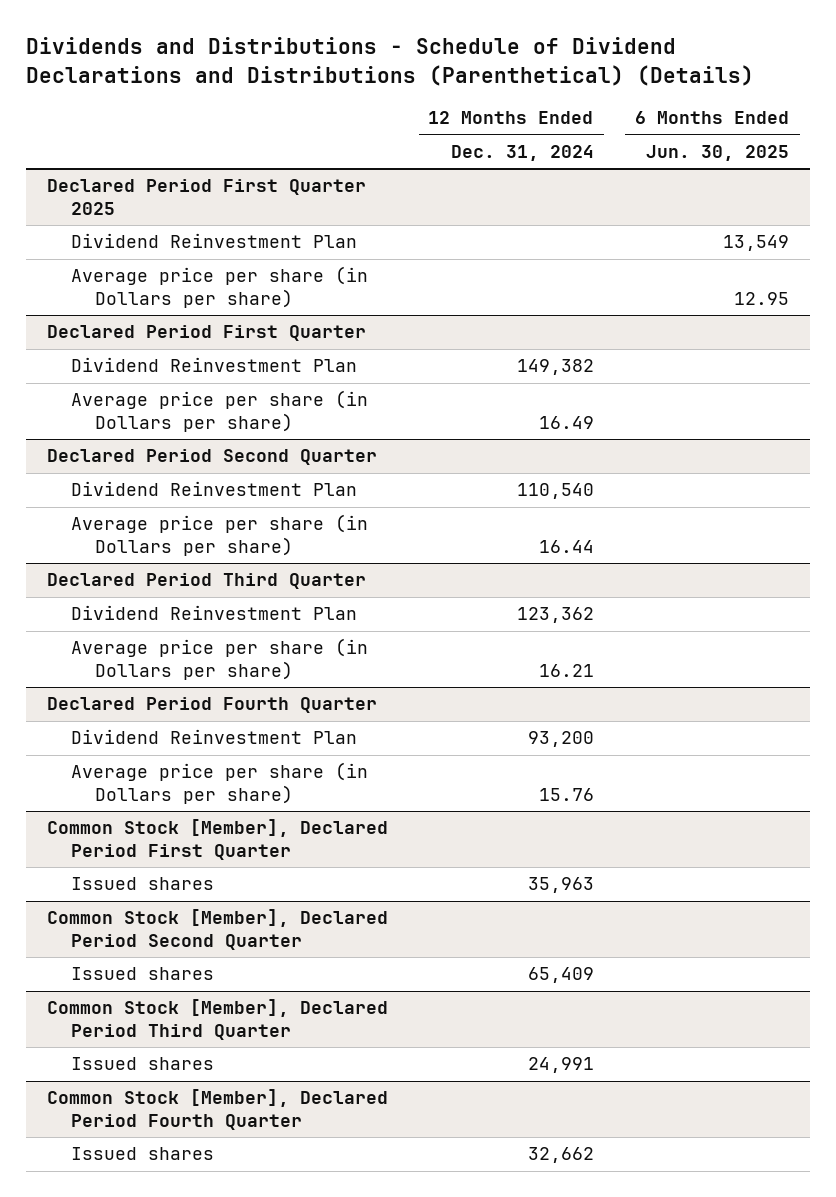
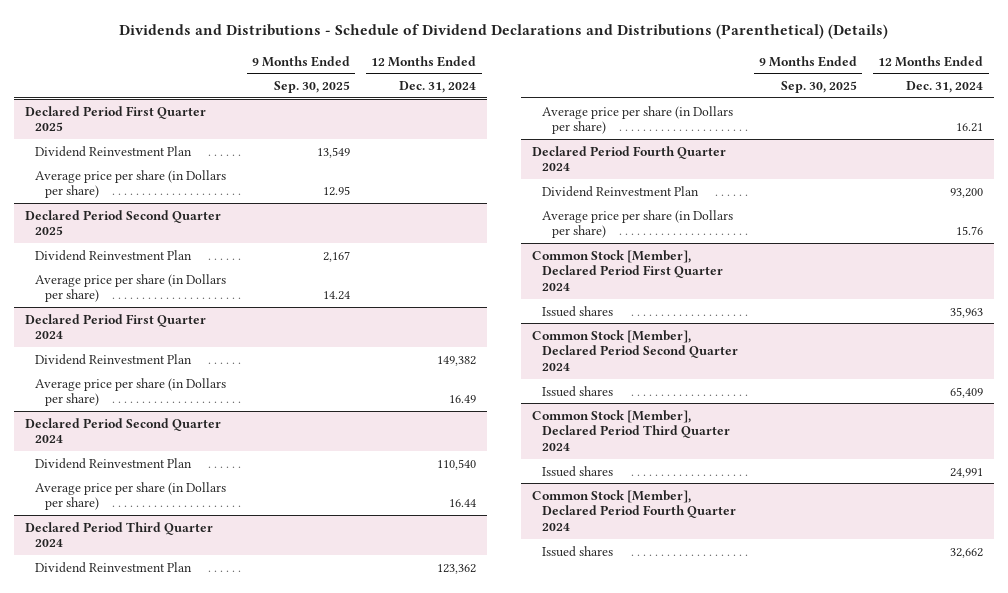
- | 12 Months Ended Dec. 31, 2024 | 6 Months Ended Jun. 30, 2025
+ | 9 Months Ended Sep. 30, 2025 | 12 Months Ended Dec. 31, 2024
- Declared Period First Quarter
+ Declared Period Second Quarter 2025
+ Dividend Reinvestment Plan | 2,167 |
+ Average price per share (in Dollars per share) | 14.24 |
+ Declared Period First Quarter 2024
- Declared Period Second Quarter
+ Declared Period Second Quarter 2024
- Declared Period Third Quarter
+ Declared Period Third Quarter 2024
- Declared Period Fourth Quarter
+ Declared Period Fourth Quarter 2024
- Common Stock [Member], Declared Period First Quarter
+ Common Stock [Member], Declared Period First Quarter 2024
- Common Stock [Member], Declared Period Second Quarter
+ Common Stock [Member], Declared Period Second Quarter 2024
- Common Stock [Member], Declared Period Third Quarter
+ Common Stock [Member], Declared Period Third Quarter 2024
- Common Stock [Member], Declared Period Fourth Quarter
+ Common Stock [Member], Declared Period Fourth Quarter 2024

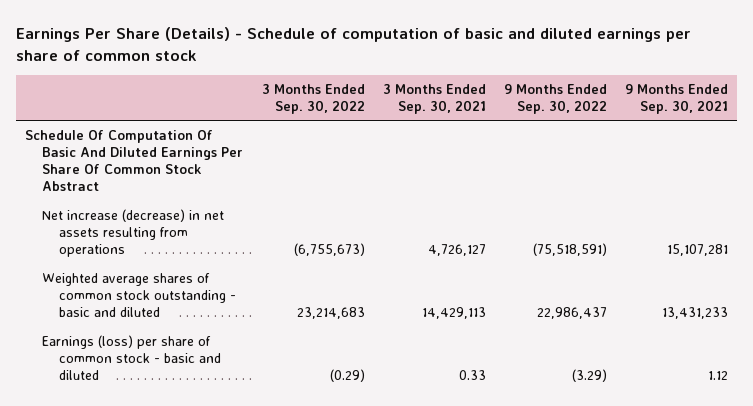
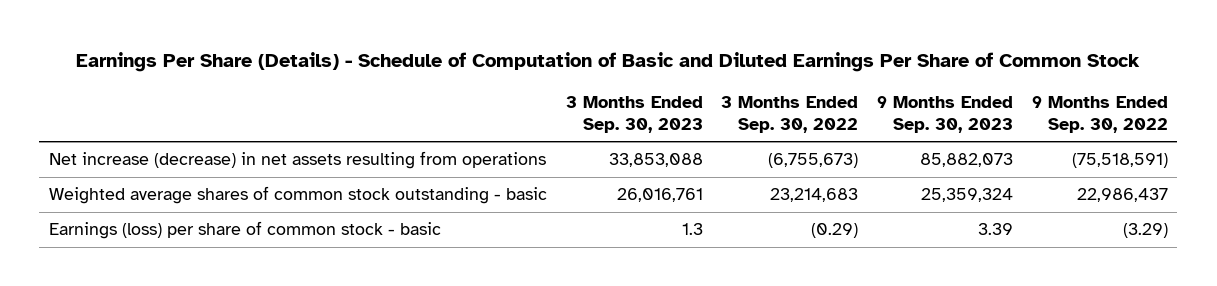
- Earnings Per Share (Details) - Schedule of computation of basic and diluted earnings per share of common stock
+ Earnings Per Share (Details) - Schedule of Computation of Basic and Diluted Earnings Per Share of Common Stock
- | 3 Months Ended Sep. 30, 2022 | 3 Months Ended Sep. 30, 2021 | 9 Months Ended Sep. 30, 2022 | 9 Months Ended Sep. 30, 2021
+ | 3 Months Ended Sep. 30, 2023 | 3 Months Ended Sep. 30, 2022 | 9 Months Ended Sep. 30, 2023 | 9 Months Ended Sep. 30, 2022
- Schedule Of Computation Of Basic And Diluted Earnings Per Share Of Common Stock Abstract
- Weighted average shares of common stock outstanding - basic and diluted | 23,214,683 | 14,429,113 | 22,986,437 | 13,431,233
- Earnings (loss) per share of common stock - basic and diluted | (0.29) | 0.33 | (3.29) | 1.12
+ Weighted average shares of common stock outstanding - basic | 26,016,761 | 23,214,683 | 25,359,324 | 22,986,437
+ Earnings (loss) per share of common stock - basic | 1.3 | (0.29) | 3.39 | (3.29)

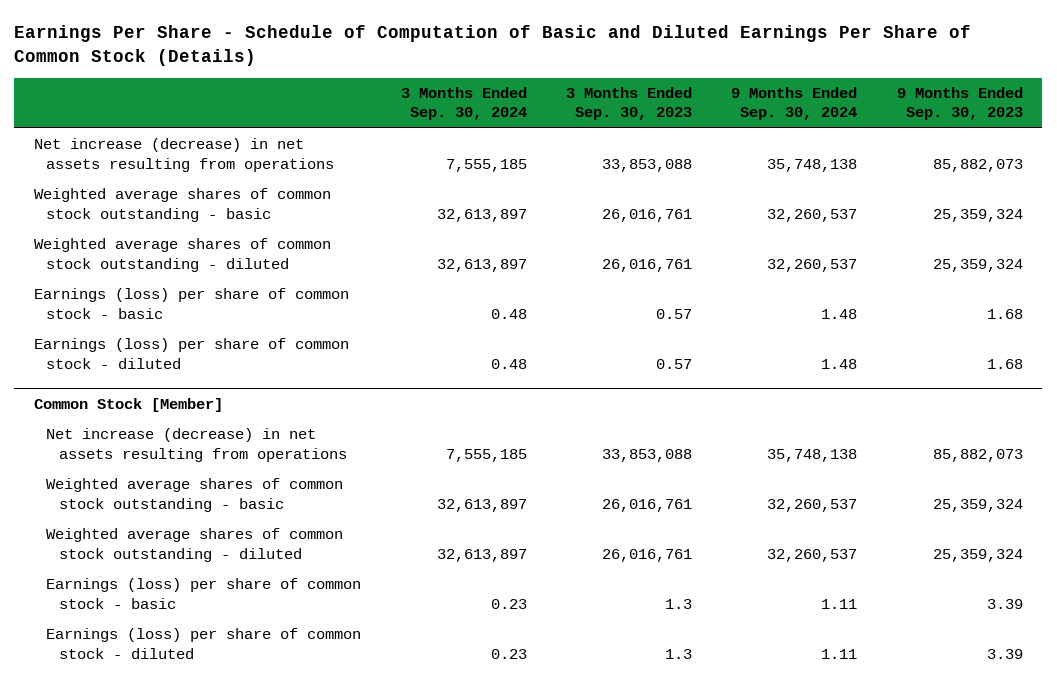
- Earnings Per Share (Details) - Schedule of Computation of Basic and Diluted Earnings Per Share of Common Stock
+ Earnings Per Share - Schedule of Computation of Basic and Diluted Earnings Per Share of Common Stock (Details)
- | 3 Months Ended Sep. 30, 2023 | 3 Months Ended Sep. 30, 2022 | 9 Months Ended Sep. 30, 2023 | 9 Months Ended Sep. 30, 2022
+ | 3 Months Ended Sep. 30, 2024 | 3 Months Ended Sep. 30, 2023 | 9 Months Ended Sep. 30, 2024 | 9 Months Ended Sep. 30, 2023
+ Weighted average shares of common stock outstanding - diluted | 32,613,897 | 26,016,761 | 32,260,537 | 25,359,324
+ Earnings (loss) per share of common stock - basic | 0.48 | 0.57 | 1.48 | 1.68
+ Earnings (loss) per share of common stock - diluted | 0.48 | 0.57 | 1.48 | 1.68
+ Common Stock [Member]
+ Net increase (decrease) in net assets resulting from operations | 7,555,185 | 33,853,088 | 35,748,138 | 85,882,073
+ Weighted average shares of common stock outstanding - basic | 32,613,897 | 26,016,761 | 32,260,537 | 25,359,324
+ Weighted average shares of common stock outstanding - diluted | 32,613,897 | 26,016,761 | 32,260,537 | 25,359,324
+ Earnings (loss) per share of common stock - diluted | 0.23 | 1.3 | 1.11 | 3.39

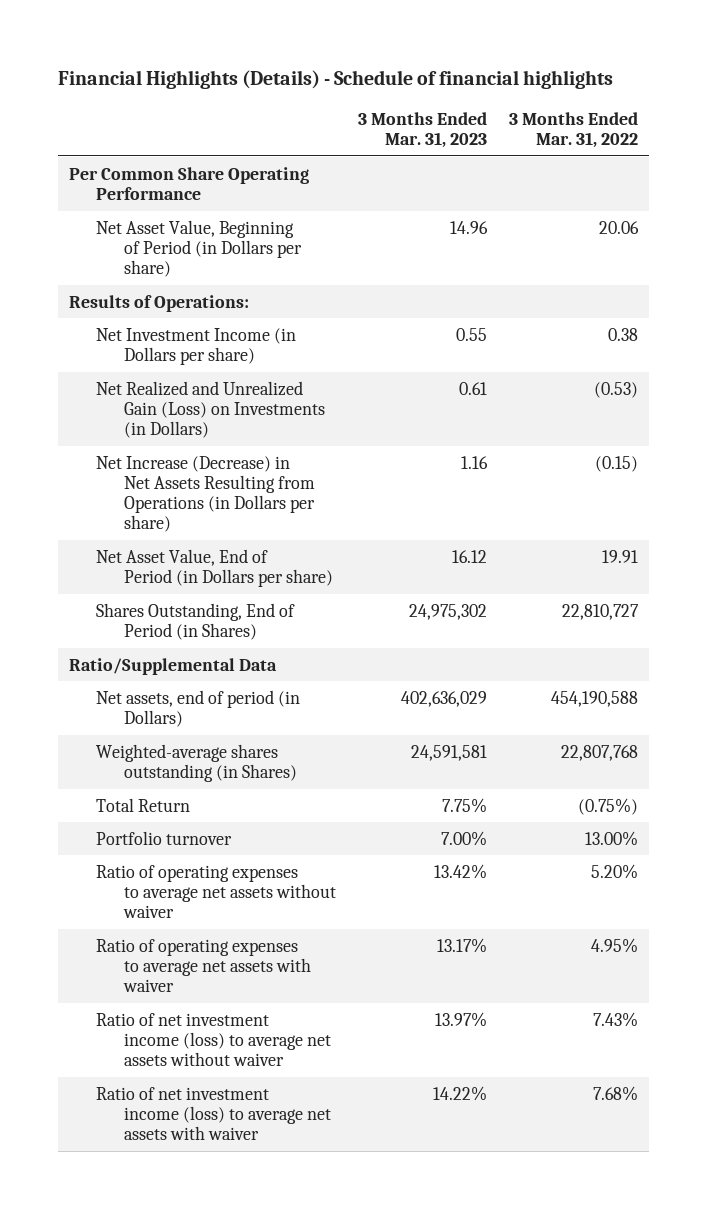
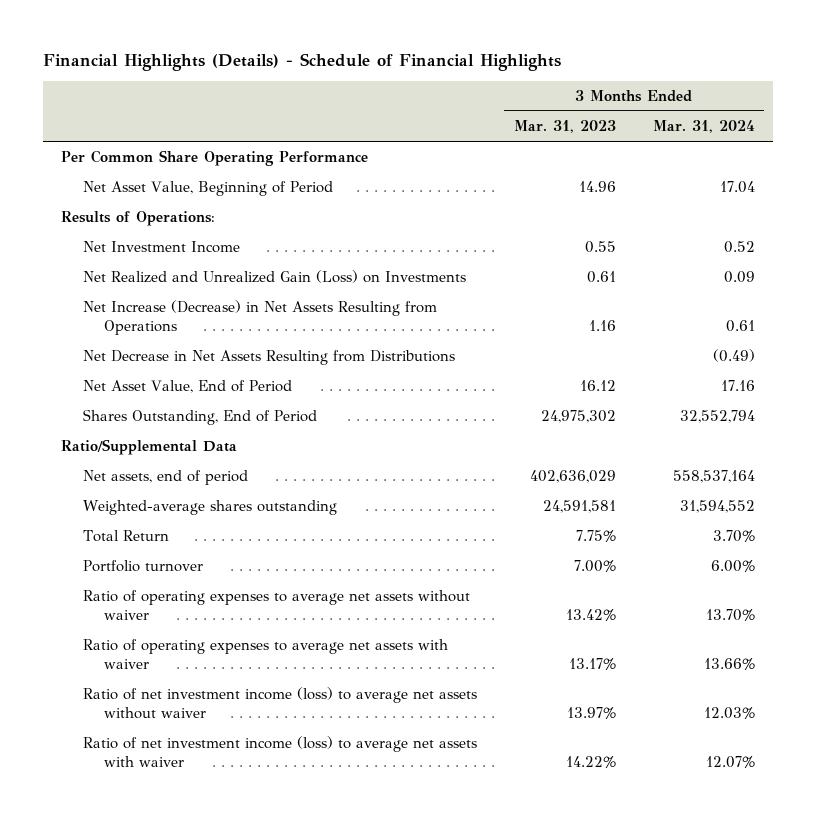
- Financial Highlights (Details) - Schedule of financial highlights
+ Financial Highlights (Details) - Schedule of Financial Highlights
- | 3 Months Ended Mar. 31, 2023 | 3 Months Ended Mar. 31, 2022
+ | 3 Months Ended Mar. 31, 2023 | 3 Months Ended Mar. 31, 2024
- Net Asset Value, Beginning of Period (in Dollars per share) | 14.96 | 20.06
+ Net Asset Value, Beginning of Period | 14.96 | 17.04
- Net Investment Income (in Dollars per share) | 0.55 | 0.38
- Net Realized and Unrealized Gain (Loss) on Investments (in Dollars) | 0.61 | (0.53)
- Net Increase (Decrease) in Net Assets Resulting from Operations (in Dollars per share) | 1.16 | (0.15)
- Net Asset Value, End of Period (in Dollars per share) | 16.12 | 19.91
- Shares Outstanding, End of Period (in Shares) | 24,975,302 | 22,810,727
+ Net Investment Income | 0.55 | 0.52
+ Net Realized and Unrealized Gain (Loss) on Investments | 0.61 | 0.09
+ Net Increase (Decrease) in Net Assets Resulting from Operations | 1.16 | 0.61
+ Net Decrease in Net Assets Resulting from Distributions | | (0.49)
+ Net Asset Value, End of Period | 16.12 | 17.16
+ Shares Outstanding, End of Period | 24,975,302 | 32,552,794
- Net assets, end of period (in Dollars) | 402,636,029 | 454,190,588
- Weighted-average shares outstanding (in Shares) | 24,591,581 | 22,807,768
+ Net assets, end of period | 402,636,029 | 558,537,164
+ Weighted-average shares outstanding | 24,591,581 | 31,594,552

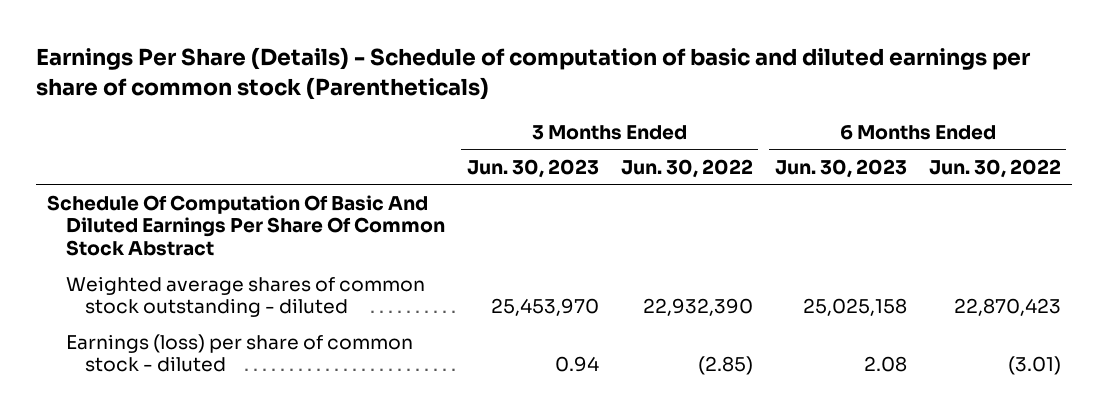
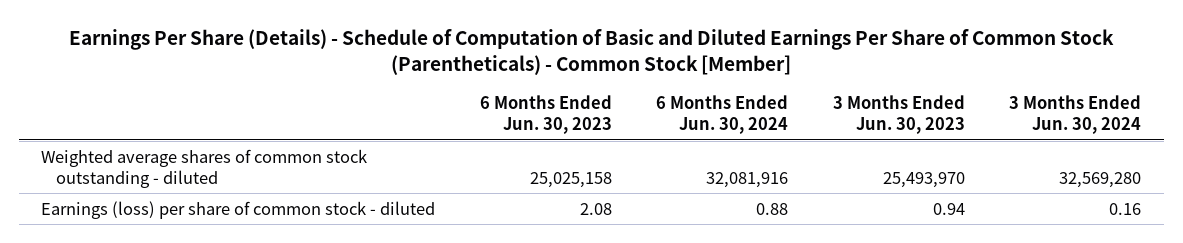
- Earnings Per Share (Details) - Schedule of computation of basic and diluted earnings per share of common stock (Parentheticals)
+ Earnings Per Share (Details) - Schedule of Computation of Basic and Diluted Earnings Per Share of Common Stock (Parentheticals) - Common Stock [Member]
- | 3 Months Ended Jun. 30, 2023 | 3 Months Ended Jun. 30, 2022 | 6 Months Ended Jun. 30, 2023 | 6 Months Ended Jun. 30, 2022
+ | 6 Months Ended Jun. 30, 2023 | 6 Months Ended Jun. 30, 2024 | 3 Months Ended Jun. 30, 2023 | 3 Months Ended Jun. 30, 2024
- Schedule Of Computation Of Basic And Diluted Earnings Per Share Of Common Stock Abstract
- Weighted average shares of common stock outstanding - diluted | 25,453,970 | 22,932,390 | 25,025,158 | 22,870,423
+ Weighted average shares of common stock outstanding - diluted | 25,025,158 | 32,081,916 | 25,493,970 | 32,569,280

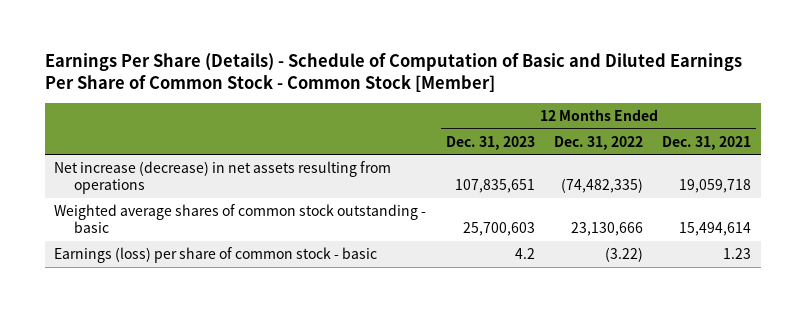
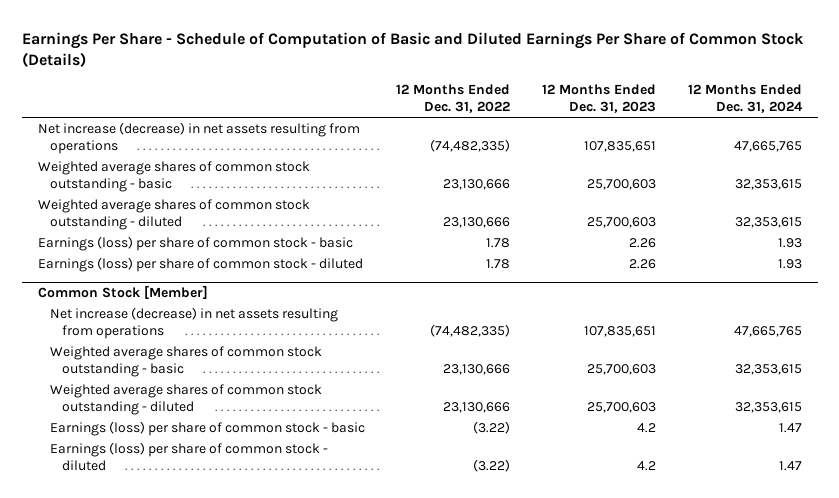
- Earnings Per Share (Details) - Schedule of Computation of Basic and Diluted Earnings Per Share of Common Stock - Common Stock [Member]
+ Earnings Per Share - Schedule of Computation of Basic and Diluted Earnings Per Share of Common Stock (Details)
- | 12 Months Ended Dec. 31, 2023 | 12 Months Ended Dec. 31, 2022 | 12 Months Ended Dec. 31, 2021
+ | 12 Months Ended Dec. 31, 2022 | 12 Months Ended Dec. 31, 2023 | 12 Months Ended Dec. 31, 2024
+ Weighted average shares of common stock outstanding - diluted | 23,130,666 | 25,700,603 | 32,353,615
+ Earnings (loss) per share of common stock - basic | 1.78 | 2.26 | 1.93
+ Earnings (loss) per share of common stock - diluted | 1.78 | 2.26 | 1.93
+ Common Stock [Member]
+ Net increase (decrease) in net assets resulting from operations | (74,482,335) | 107,835,651 | 47,665,765
+ Weighted average shares of common stock outstanding - basic | 23,130,666 | 25,700,603 | 32,353,615
+ Weighted average shares of common stock outstanding - diluted | 23,130,666 | 25,700,603 | 32,353,615
+ Earnings (loss) per share of common stock - diluted | (3.22) | 4.2 | 1.47

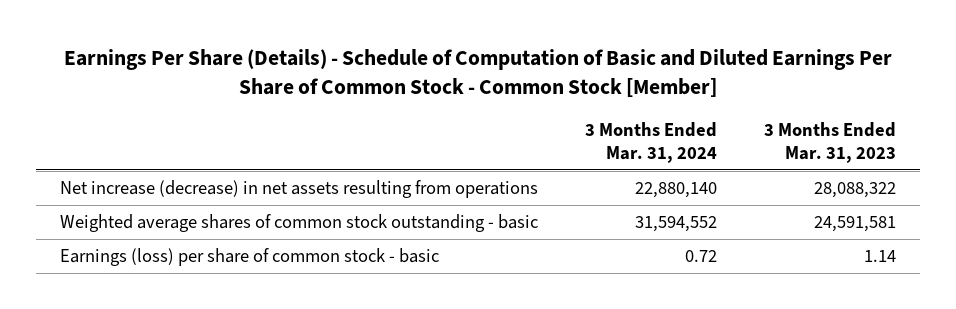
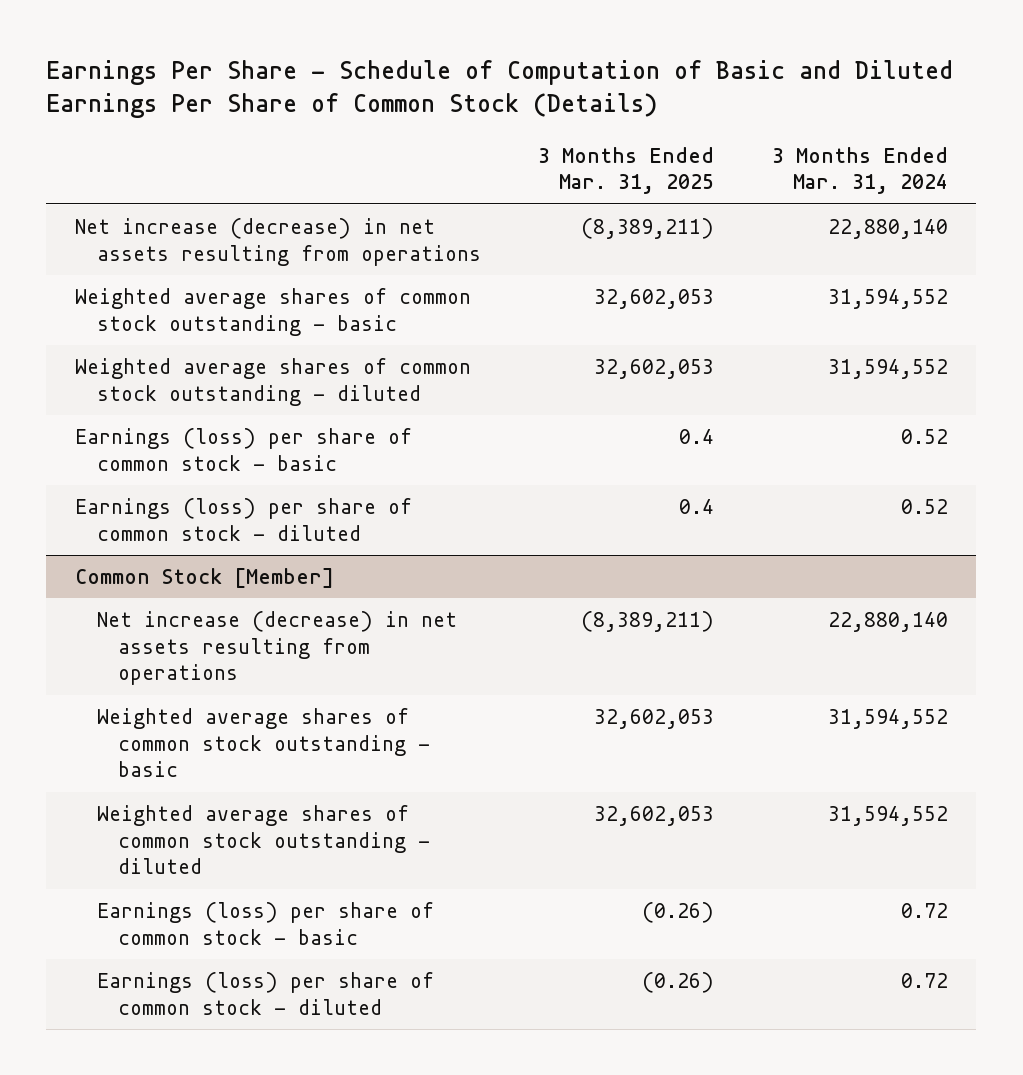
- Earnings Per Share (Details) - Schedule of Computation of Basic and Diluted Earnings Per Share of Common Stock - Common Stock [Member]
+ Earnings Per Share - Schedule of Computation of Basic and Diluted Earnings Per Share of Common Stock (Details)
- | 3 Months Ended Mar. 31, 2024 | 3 Months Ended Mar. 31, 2023
+ | 3 Months Ended Mar. 31, 2025 | 3 Months Ended Mar. 31, 2024
+ Weighted average shares of common stock outstanding - diluted | 32,602,053 | 31,594,552
+ Earnings (loss) per share of common stock - basic | 0.4 | 0.52
+ Earnings (loss) per share of common stock - diluted | 0.4 | 0.52
+ Common Stock [Member]
+ Net increase (decrease) in net assets resulting from operations | (8,389,211) | 22,880,140
+ Weighted average shares of common stock outstanding - basic | 32,602,053 | 31,594,552
+ Weighted average shares of common stock outstanding - diluted | 32,602,053 | 31,594,552
+ Earnings (loss) per share of common stock - diluted | (0.26) | 0.72

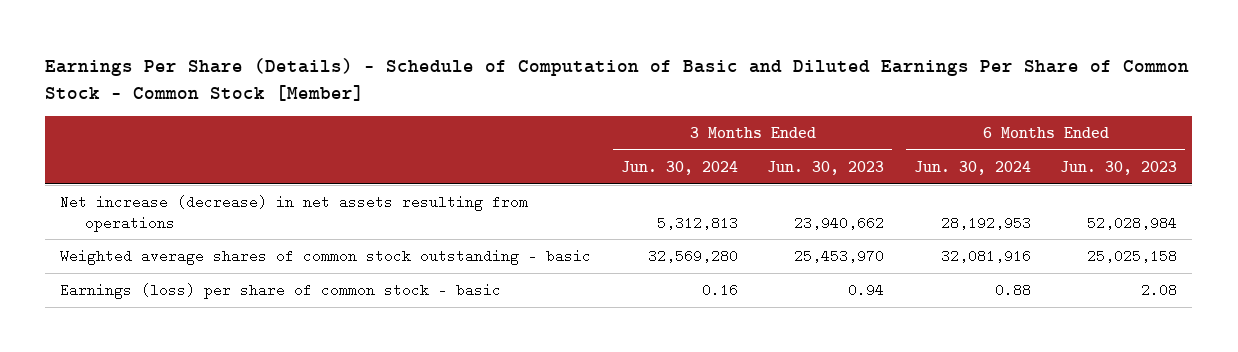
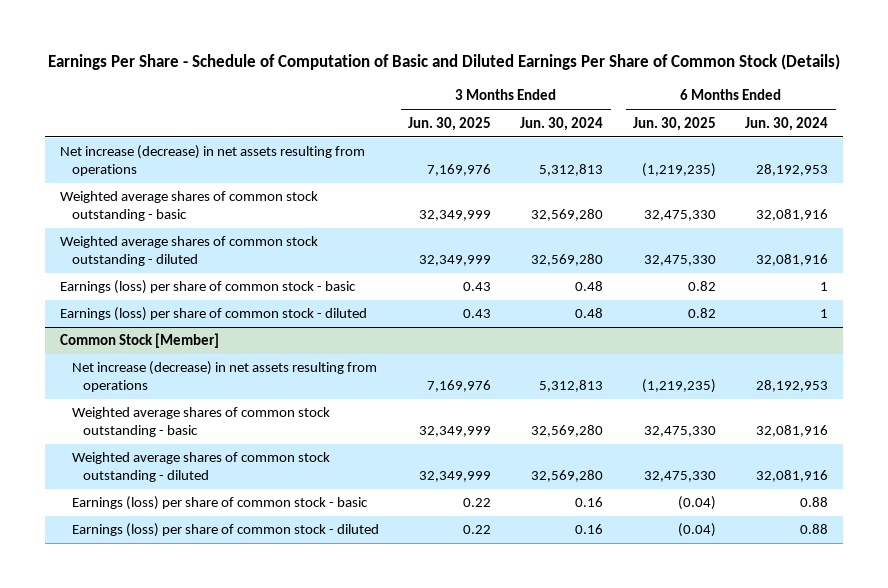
- Earnings Per Share (Details) - Schedule of Computation of Basic and Diluted Earnings Per Share of Common Stock - Common Stock [Member]
+ Earnings Per Share - Schedule of Computation of Basic and Diluted Earnings Per Share of Common Stock (Details)
- | 3 Months Ended Jun. 30, 2024 | 3 Months Ended Jun. 30, 2023 | 6 Months Ended Jun. 30, 2024 | 6 Months Ended Jun. 30, 2023
+ | 3 Months Ended Jun. 30, 2025 | 3 Months Ended Jun. 30, 2024 | 6 Months Ended Jun. 30, 2025 | 6 Months Ended Jun. 30, 2024
+ Weighted average shares of common stock outstanding - diluted | 32,349,999 | 32,569,280 | 32,475,330 | 32,081,916
+ Earnings (loss) per share of common stock - basic | 0.43 | 0.48 | 0.82 | 1
+ Earnings (loss) per share of common stock - diluted | 0.43 | 0.48 | 0.82 | 1
+ Common Stock [Member]
+ Net increase (decrease) in net assets resulting from operations | 7,169,976 | 5,312,813 | (1,219,235) | 28,192,953
+ Weighted average shares of common stock outstanding - basic | 32,349,999 | 32,569,280 | 32,475,330 | 32,081,916
+ Weighted average shares of common stock outstanding - diluted | 32,349,999 | 32,569,280 | 32,475,330 | 32,081,916
+ Earnings (loss) per share of common stock - diluted | 0.22 | 0.16 | (0.04) | 0.88

